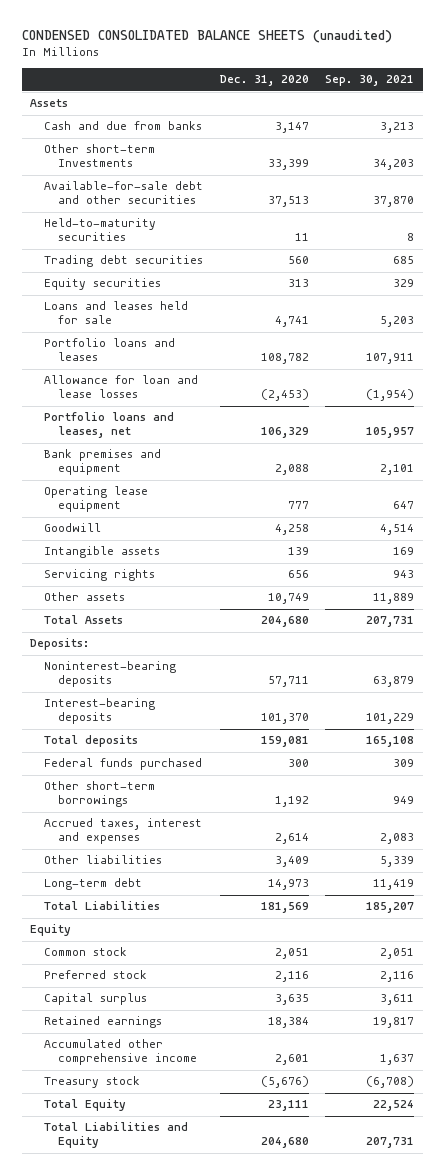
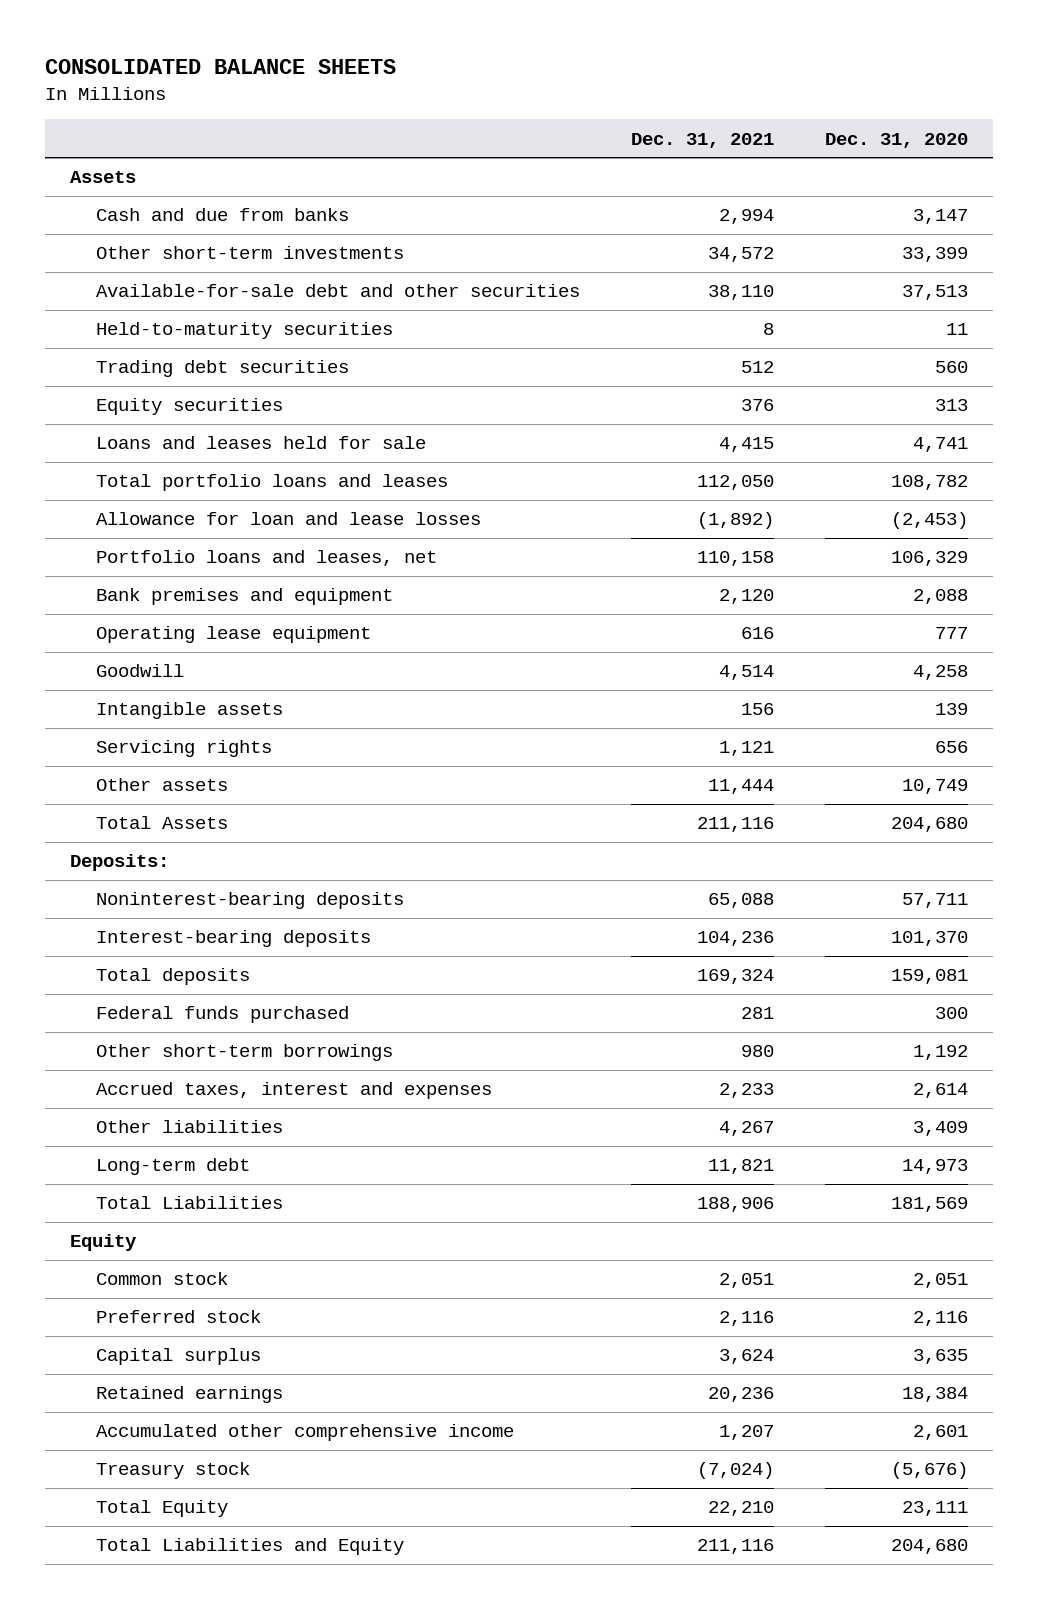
- CONDENSED CONSOLIDATED BALANCE SHEETS (unaudited)
+ CONSOLIDATED BALANCE SHEETS
- | Dec. 31, 2020 | Sep. 30, 2021
+ | Dec. 31, 2021 | Dec. 31, 2020
- Other short-term Investments | 33,399 | 34,203
+ Other short-term investments | 34,572 | 33,399
- Portfolio loans and leases | 108,782 | 107,911
+ Total portfolio loans and leases | 112,050 | 108,782

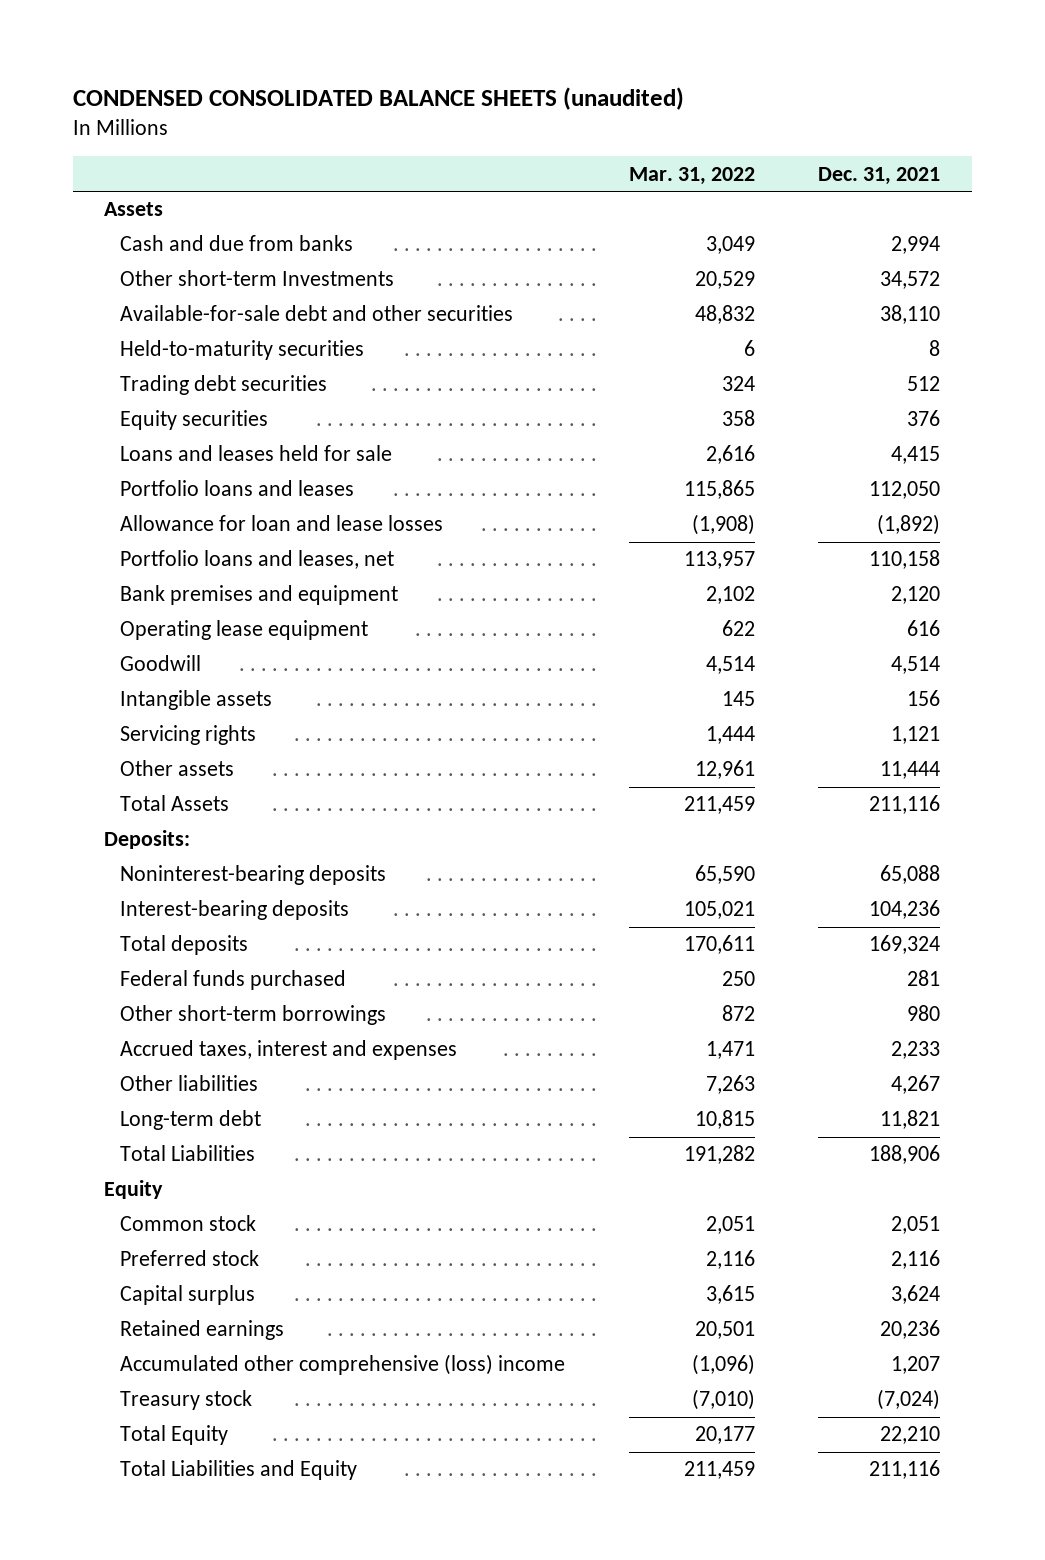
- CONSOLIDATED BALANCE SHEETS
+ CONDENSED CONSOLIDATED BALANCE SHEETS (unaudited)
- | Dec. 31, 2021 | Dec. 31, 2020
+ | Mar. 31, 2022 | Dec. 31, 2021
- Other short-term investments | 34,572 | 33,399
+ Other short-term Investments | 20,529 | 34,572
- Total portfolio loans and leases | 112,050 | 108,782
+ Portfolio loans and leases | 115,865 | 112,050
- Accumulated other comprehensive income | 1,207 | 2,601
+ Accumulated other comprehensive (loss) income | (1,096) | 1,207

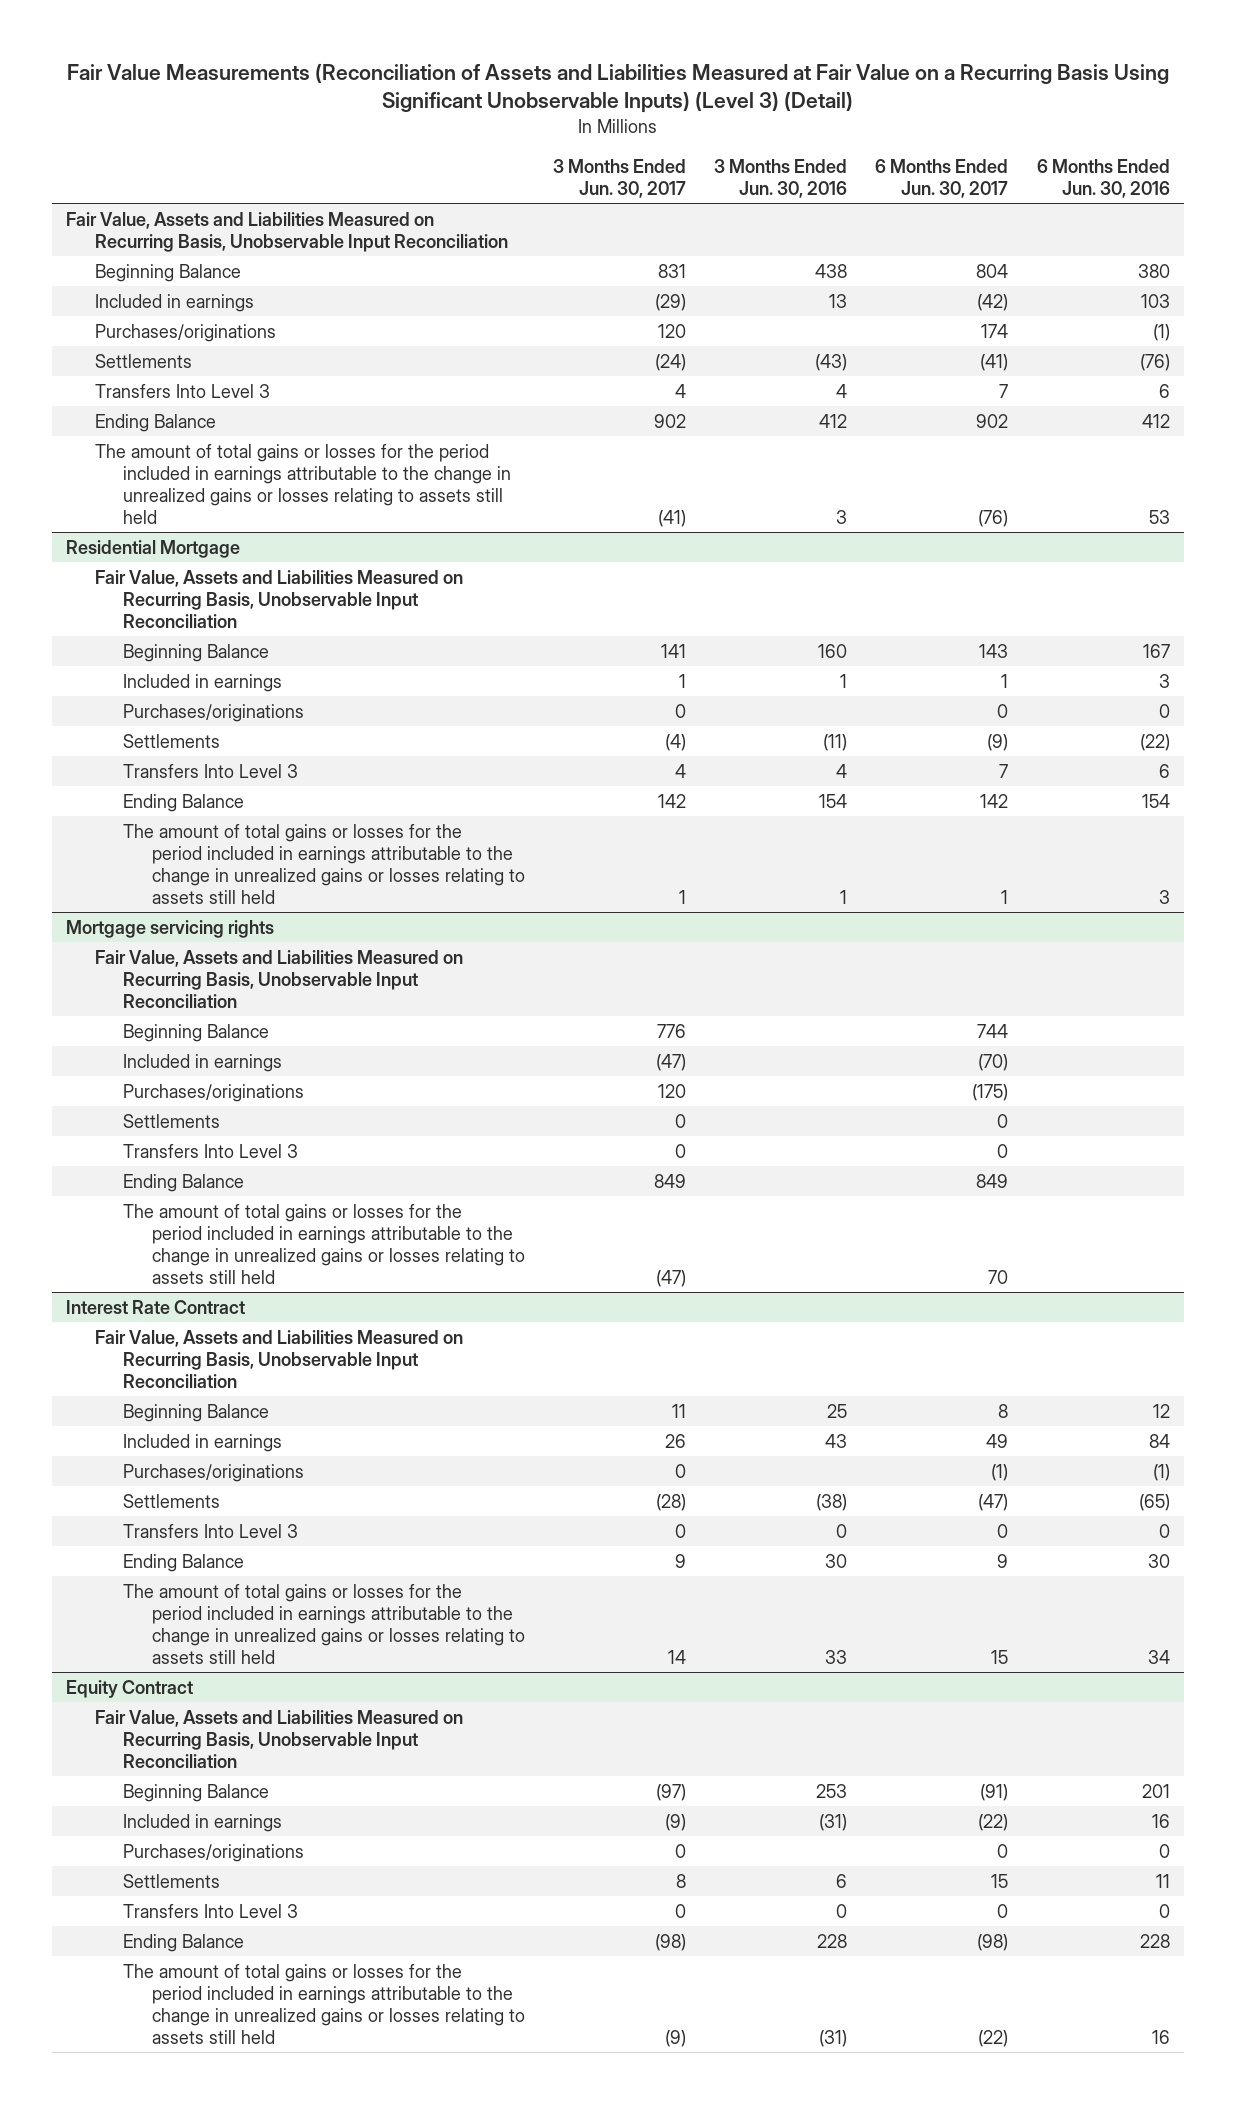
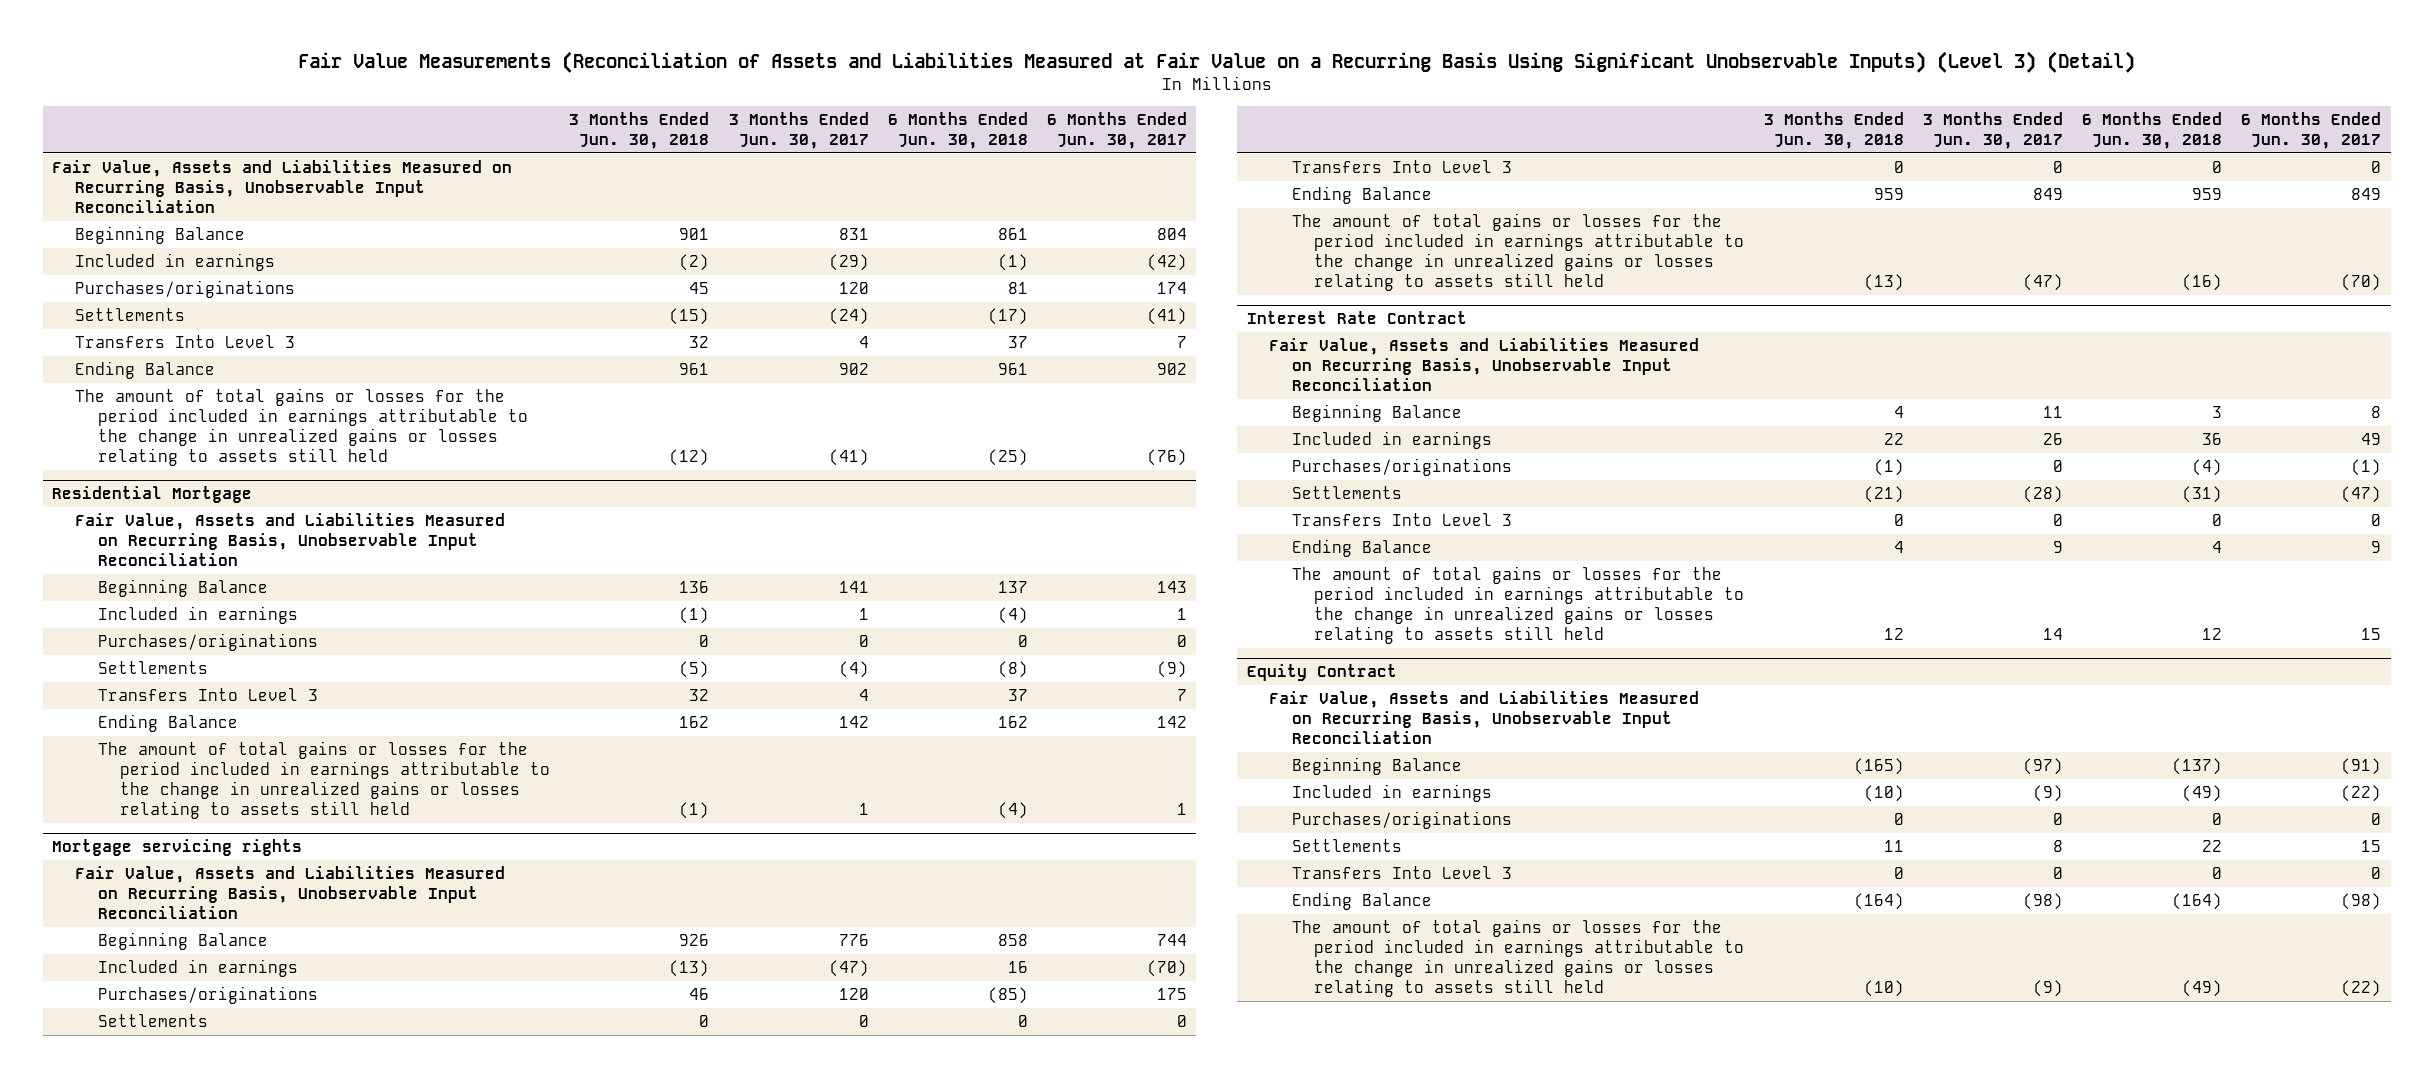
- | 3 Months Ended Jun. 30, 2017 | 3 Months Ended Jun. 30, 2016 | 6 Months Ended Jun. 30, 2017 | 6 Months Ended Jun. 30, 2016
+ | 3 Months Ended Jun. 30, 2018 | 3 Months Ended Jun. 30, 2017 | 6 Months Ended Jun. 30, 2018 | 6 Months Ended Jun. 30, 2017
@ Mortgage servicing rights
- Purchases/originations | 120 | | (175) |
+ Purchases/originations | 46 | 120 | (85) | 175
- The amount of total gains or losses for the period included in earnings attributable to the change in unrealized gains or losses relating to assets still held | (47) | | 70 |
+ The amount of total gains or losses for the period included in earnings attributable to the change in unrealized gains or losses relating to assets still held | (13) | (47) | (16) | (70)

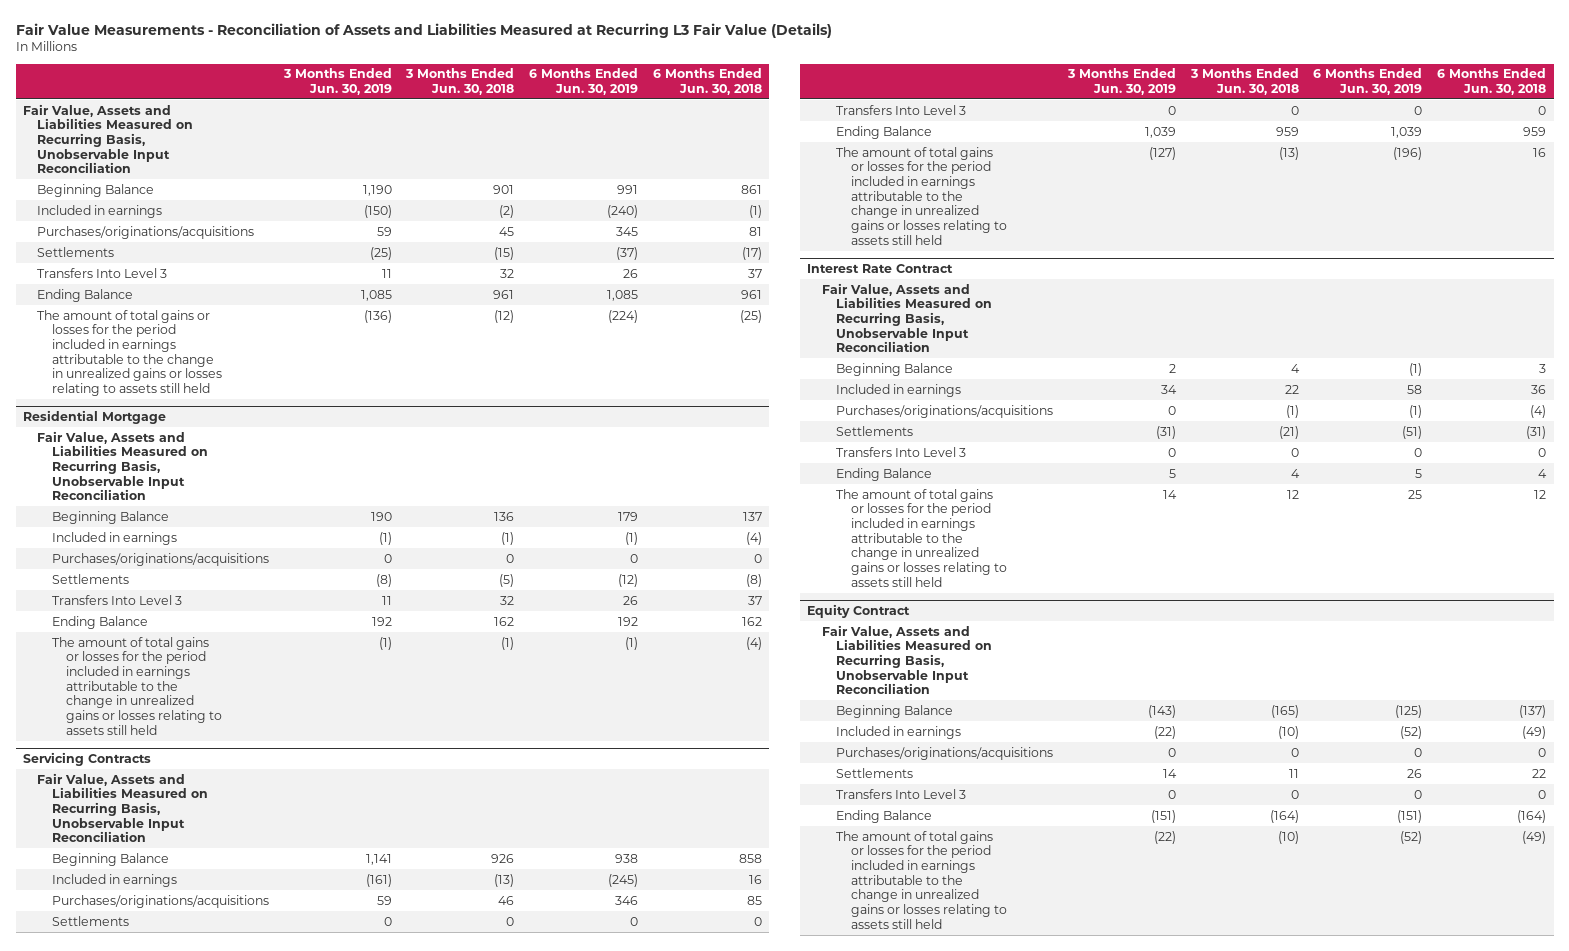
- Fair Value Measurements (Reconciliation of Assets and Liabilities Measured at Fair Value on a Recurring Basis Using Significant Unobservable Inputs) (Level 3) (Detail)
+ Fair Value Measurements - Reconciliation of Assets and Liabilities Measured at Recurring L3 Fair Value (Details)
- | 3 Months Ended Jun. 30, 2018 | 3 Months Ended Jun. 30, 2017 | 6 Months Ended Jun. 30, 2018 | 6 Months Ended Jun. 30, 2017
+ | 3 Months Ended Jun. 30, 2019 | 3 Months Ended Jun. 30, 2018 | 6 Months Ended Jun. 30, 2019 | 6 Months Ended Jun. 30, 2018
- Purchases/originations | 45 | 120 | 81 | 174
+ Purchases/originations/acquisitions | 59 | 45 | 345 | 81
@ Residential Mortgage
- Purchases/originations | 0 | 0 | 0 | 0
+ Purchases/originations/acquisitions | 0 | 0 | 0 | 0
- Mortgage servicing rights
+ Servicing Contracts
- Purchases/originations | 46 | 120 | (85) | 175
+ Purchases/originations/acquisitions | 59 | 46 | 346 | 85
- The amount of total gains or losses for the period included in earnings attributable to the change in unrealized gains or losses relating to assets still held | (13) | (47) | (16) | (70)
+ The amount of total gains or losses for the period included in earnings attributable to the change in unrealized gains or losses relating to assets still held | (127) | (13) | (196) | 16
@ Interest Rate Contract
- Purchases/originations | (1) | 0 | (4) | (1)
+ Purchases/originations/acquisitions | 0 | (1) | (1) | (4)
@ Equity Contract
- Purchases/originations | 0 | 0 | 0 | 0
+ Purchases/originations/acquisitions | 0 | 0 | 0 | 0

